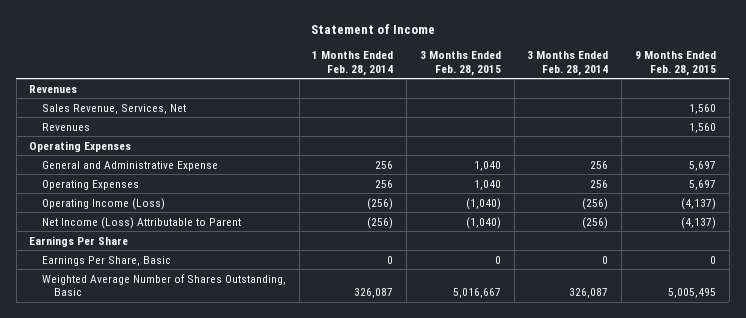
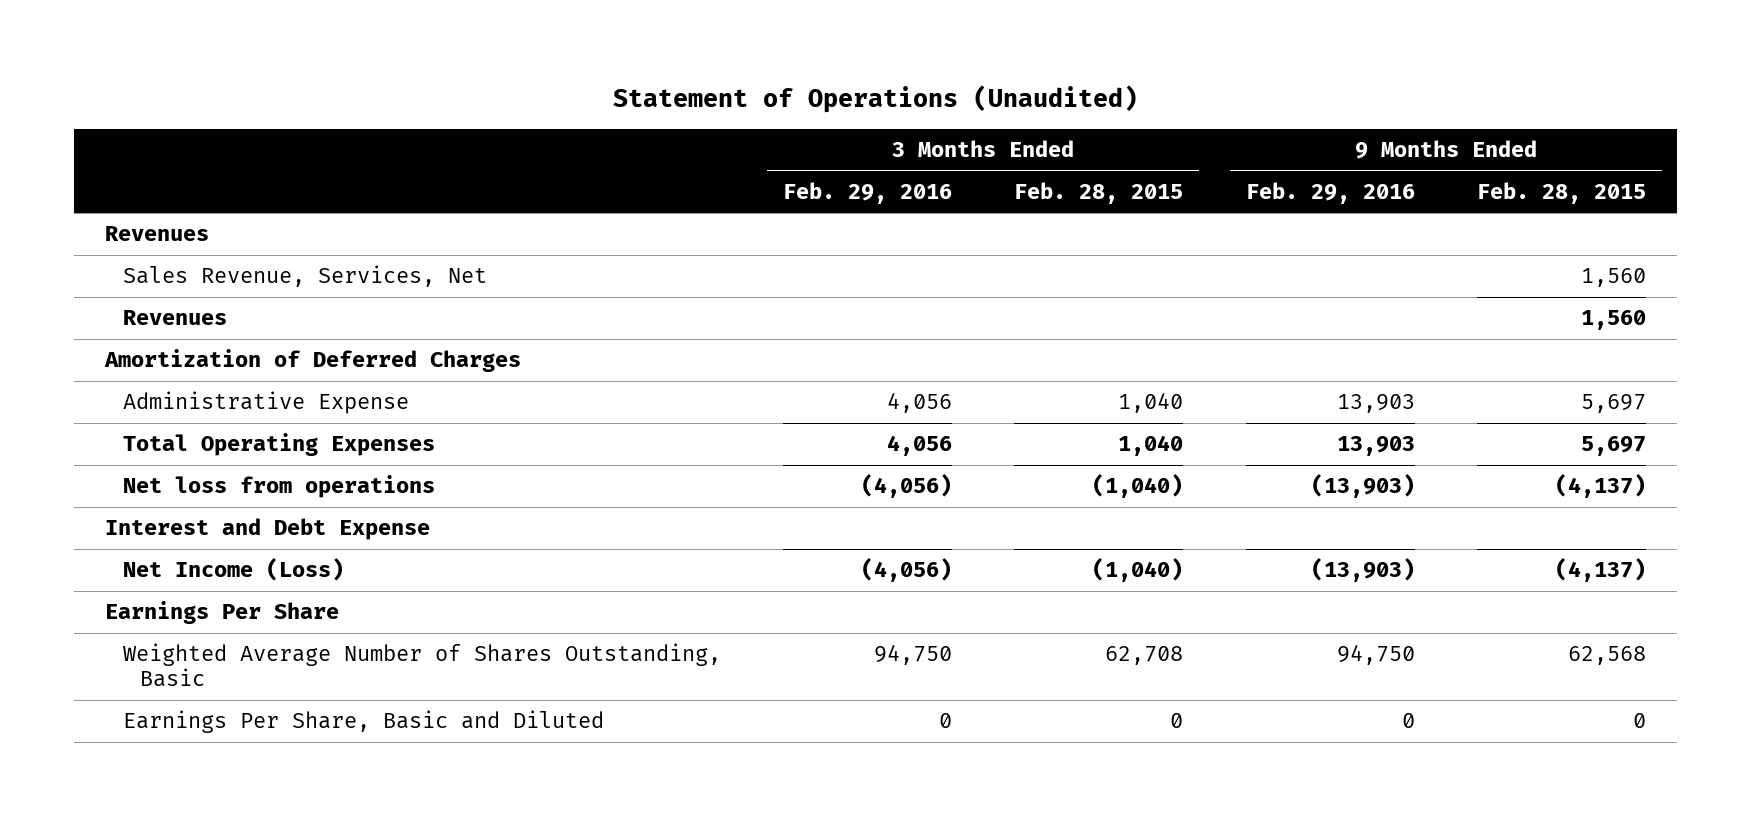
- Statement of Income
+ Statement of Operations (Unaudited)
- | 1 Months Ended Feb. 28, 2014 | 3 Months Ended Feb. 28, 2015 | 3 Months Ended Feb. 28, 2014 | 9 Months Ended Feb. 28, 2015
+ | 3 Months Ended Feb. 29, 2016 | 3 Months Ended Feb. 28, 2015 | 9 Months Ended Feb. 29, 2016 | 9 Months Ended Feb. 28, 2015
- Operating Expenses
- General and Administrative Expense | 256 | 1,040 | 256 | 5,697
- Operating Expenses | 256 | 1,040 | 256 | 5,697
- Operating Income (Loss) | (256) | (1,040) | (256) | (4,137)
- Net Income (Loss) Attributable to Parent | (256) | (1,040) | (256) | (4,137)
+ Amortization of Deferred Charges
+ Administrative Expense | 4,056 | 1,040 | 13,903 | 5,697
+ Total Operating Expenses | 4,056 | 1,040 | 13,903 | 5,697
+ Net loss from operations | (4,056) | (1,040) | (13,903) | (4,137)
+ Interest and Debt Expense
+ Net Income (Loss) | (4,056) | (1,040) | (13,903) | (4,137)
- Earnings Per Share, Basic | 0 | 0 | 0 | 0
- Weighted Average Number of Shares Outstanding, Basic | 326,087 | 5,016,667 | 326,087 | 5,005,495
+ Weighted Average Number of Shares Outstanding, Basic | 94,750 | 62,708 | 94,750 | 62,568
+ Earnings Per Share, Basic and Diluted | 0 | 0 | 0 | 0

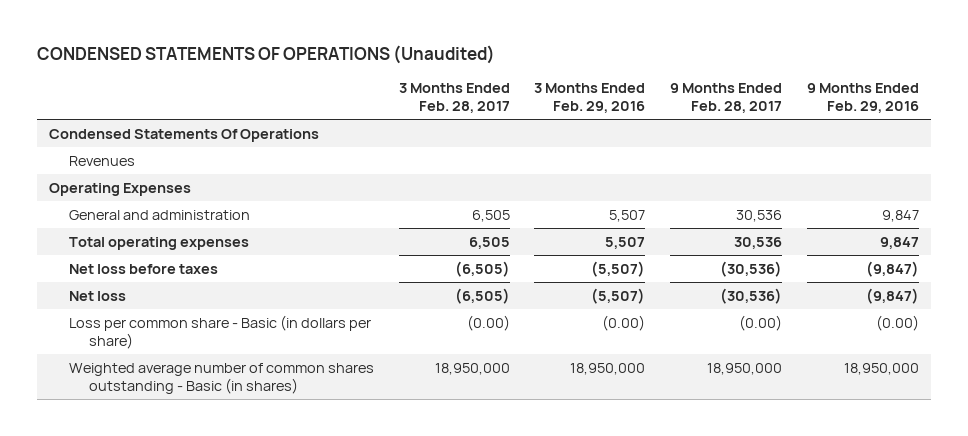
- Statement of Operations (Unaudited)
+ CONDENSED STATEMENTS OF OPERATIONS (Unaudited)
- | 3 Months Ended Feb. 29, 2016 | 3 Months Ended Feb. 28, 2015 | 9 Months Ended Feb. 29, 2016 | 9 Months Ended Feb. 28, 2015
+ | 3 Months Ended Feb. 28, 2017 | 3 Months Ended Feb. 29, 2016 | 9 Months Ended Feb. 28, 2017 | 9 Months Ended Feb. 29, 2016
- Revenues
- Sales Revenue, Services, Net | | | | 1,560
+ Condensed Statements Of Operations
- Amortization of Deferred Charges
- Administrative Expense | 4,056 | 1,040 | 13,903 | 5,697
- Total Operating Expenses | 4,056 | 1,040 | 13,903 | 5,697
- Net loss from operations | (4,056) | (1,040) | (13,903) | (4,137)
- Interest and Debt Expense
- Net Income (Loss) | (4,056) | (1,040) | (13,903) | (4,137)
- Earnings Per Share
- Weighted Average Number of Shares Outstanding, Basic | 94,750 | 62,708 | 94,750 | 62,568
- Earnings Per Share, Basic and Diluted | 0 | 0 | 0 | 0
+ Operating Expenses
+ General and administration | 6,505 | 5,507 | 30,536 | 9,847
+ Total operating expenses | 6,505 | 5,507 | 30,536 | 9,847
+ Net loss before taxes | (6,505) | (5,507) | (30,536) | (9,847)
+ Net loss | (6,505) | (5,507) | (30,536) | (9,847)
+ Loss per common share - Basic (in dollars per share) | (0.00) | (0.00) | (0.00) | (0.00)
+ Weighted average number of common shares outstanding - Basic (in shares) | 18,950,000 | 18,950,000 | 18,950,000 | 18,950,000

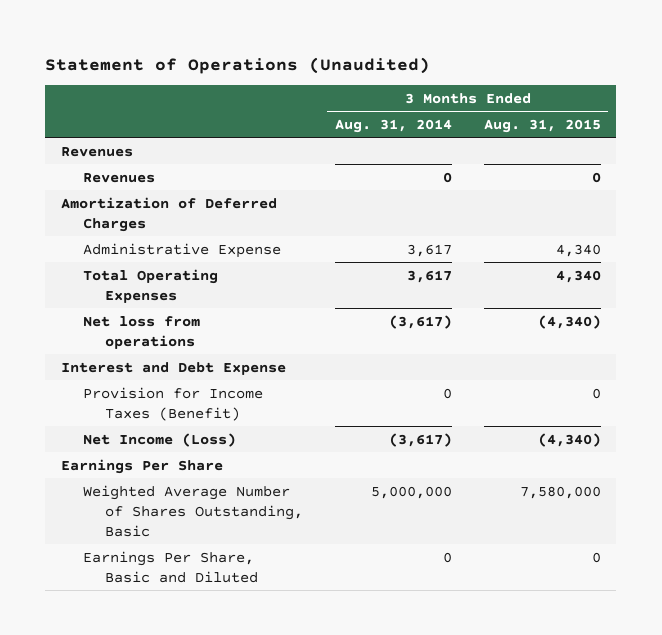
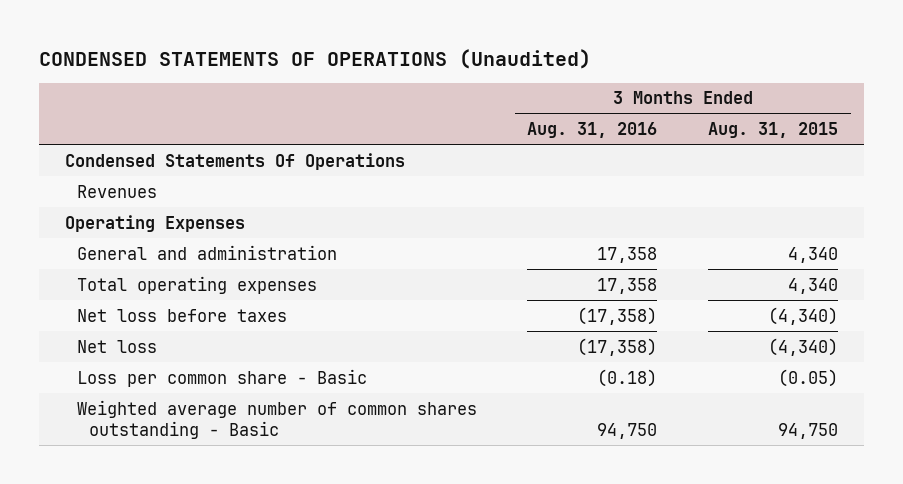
- Statement of Operations (Unaudited)
+ CONDENSED STATEMENTS OF OPERATIONS (Unaudited)
- | 3 Months Ended Aug. 31, 2014 | 3 Months Ended Aug. 31, 2015
+ | 3 Months Ended Aug. 31, 2016 | 3 Months Ended Aug. 31, 2015
+ Condensed Statements Of Operations
- Revenues | 0 | 0
- Amortization of Deferred Charges
- Administrative Expense | 3,617 | 4,340
- Total Operating Expenses | 3,617 | 4,340
- Net loss from operations | (3,617) | (4,340)
- Interest and Debt Expense
- Provision for Income Taxes (Benefit) | 0 | 0
- Net Income (Loss) | (3,617) | (4,340)
- Earnings Per Share
- Weighted Average Number of Shares Outstanding, Basic | 5,000,000 | 7,580,000
- Earnings Per Share, Basic and Diluted | 0 | 0
+ Operating Expenses
+ General and administration | 17,358 | 4,340
+ Total operating expenses | 17,358 | 4,340
+ Net loss before taxes | (17,358) | (4,340)
+ Net loss | (17,358) | (4,340)
+ Loss per common share - Basic | (0.18) | (0.05)
+ Weighted average number of common shares outstanding - Basic | 94,750 | 94,750

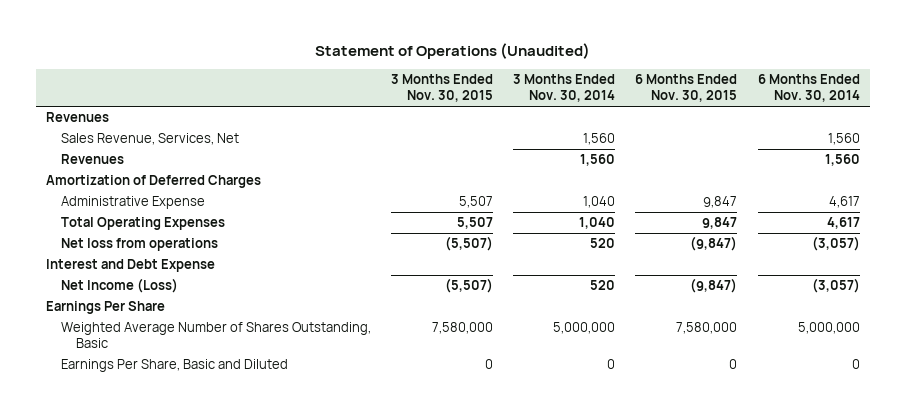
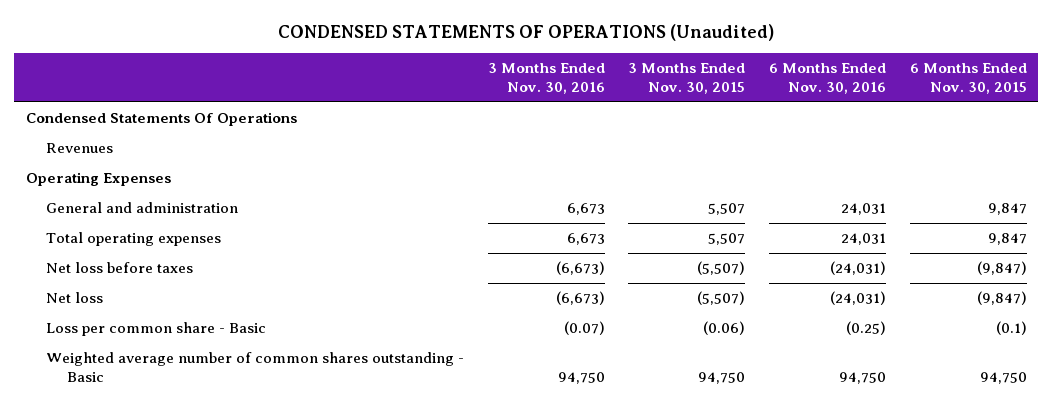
- Statement of Operations (Unaudited)
+ CONDENSED STATEMENTS OF OPERATIONS (Unaudited)
- | 3 Months Ended Nov. 30, 2015 | 3 Months Ended Nov. 30, 2014 | 6 Months Ended Nov. 30, 2015 | 6 Months Ended Nov. 30, 2014
+ | 3 Months Ended Nov. 30, 2016 | 3 Months Ended Nov. 30, 2015 | 6 Months Ended Nov. 30, 2016 | 6 Months Ended Nov. 30, 2015
- Revenues
- Sales Revenue, Services, Net | | 1,560 | | 1,560
+ Condensed Statements Of Operations
- Amortization of Deferred Charges
- Administrative Expense | 5,507 | 1,040 | 9,847 | 4,617
- Total Operating Expenses | 5,507 | 1,040 | 9,847 | 4,617
- Net loss from operations | (5,507) | 520 | (9,847) | (3,057)
- Interest and Debt Expense
- Net Income (Loss) | (5,507) | 520 | (9,847) | (3,057)
- Earnings Per Share
- Weighted Average Number of Shares Outstanding, Basic | 7,580,000 | 5,000,000 | 7,580,000 | 5,000,000
- Earnings Per Share, Basic and Diluted | 0 | 0 | 0 | 0
+ Operating Expenses
+ General and administration | 6,673 | 5,507 | 24,031 | 9,847
+ Total operating expenses | 6,673 | 5,507 | 24,031 | 9,847
+ Net loss before taxes | (6,673) | (5,507) | (24,031) | (9,847)
+ Net loss | (6,673) | (5,507) | (24,031) | (9,847)
+ Loss per common share - Basic | (0.07) | (0.06) | (0.25) | (0.1)
+ Weighted average number of common shares outstanding - Basic | 94,750 | 94,750 | 94,750 | 94,750

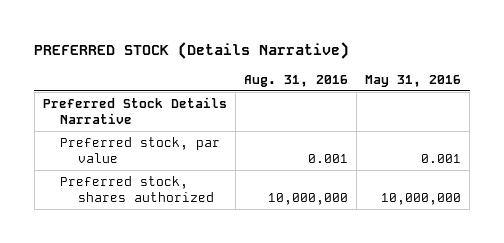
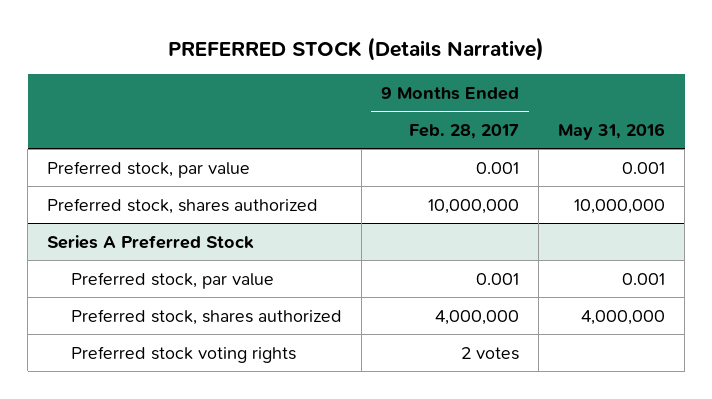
- | Aug. 31, 2016 | May 31, 2016
+ | 9 Months Ended Feb. 28, 2017 | May 31, 2016
- Preferred Stock Details Narrative
+ Series A Preferred Stock
+ Preferred stock, par value | 0.001 | 0.001
+ Preferred stock, shares authorized | 4,000,000 | 4,000,000
+ Preferred stock voting rights | 2 votes |

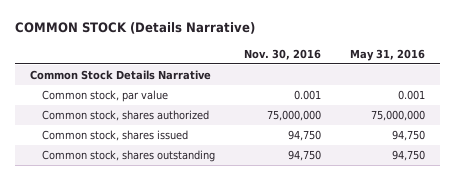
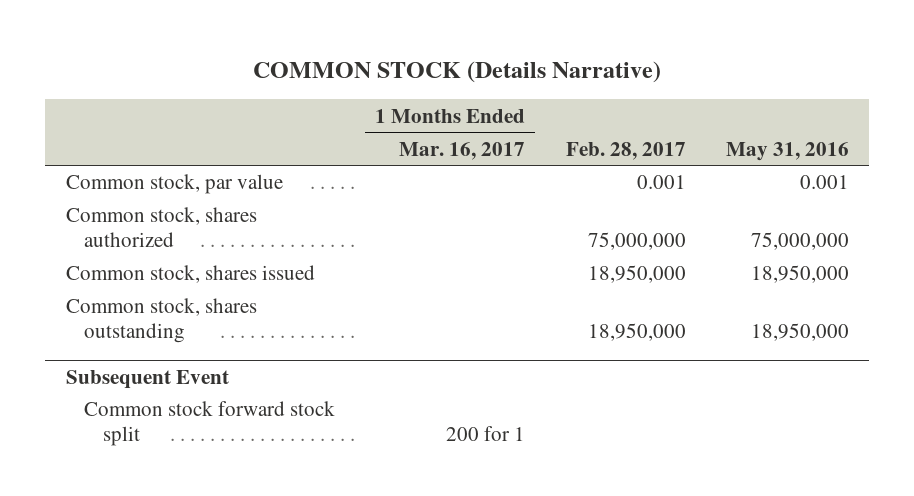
- | Nov. 30, 2016 | May 31, 2016
+ | 1 Months Ended Mar. 16, 2017 | Feb. 28, 2017 | May 31, 2016
- Common Stock Details Narrative
- Common stock, shares issued | 94,750 | 94,750
- Common stock, shares outstanding | 94,750 | 94,750
+ Common stock, shares issued | | 18,950,000 | 18,950,000
+ Common stock, shares outstanding | | 18,950,000 | 18,950,000
+ Subsequent Event
+ Common stock forward stock split | 200 for 1 | |

